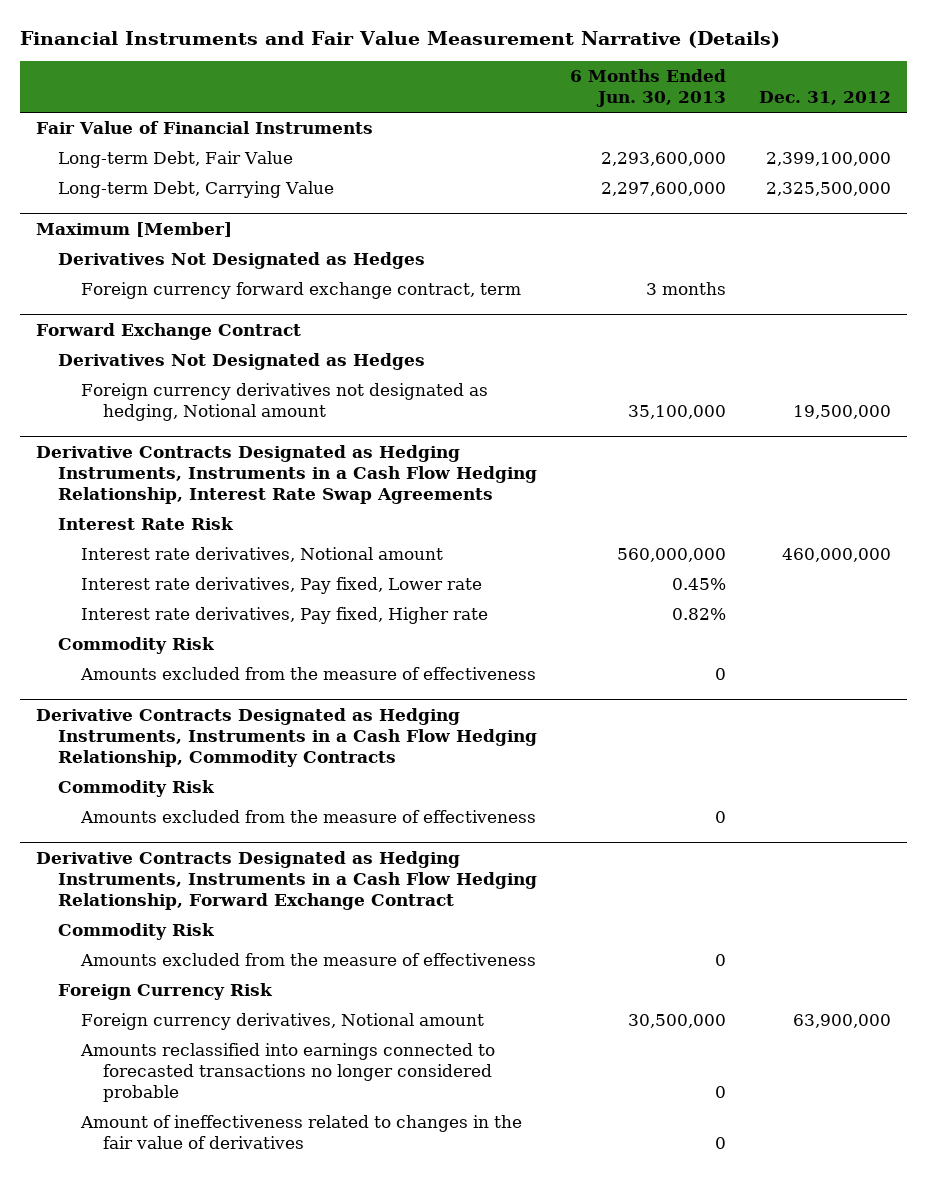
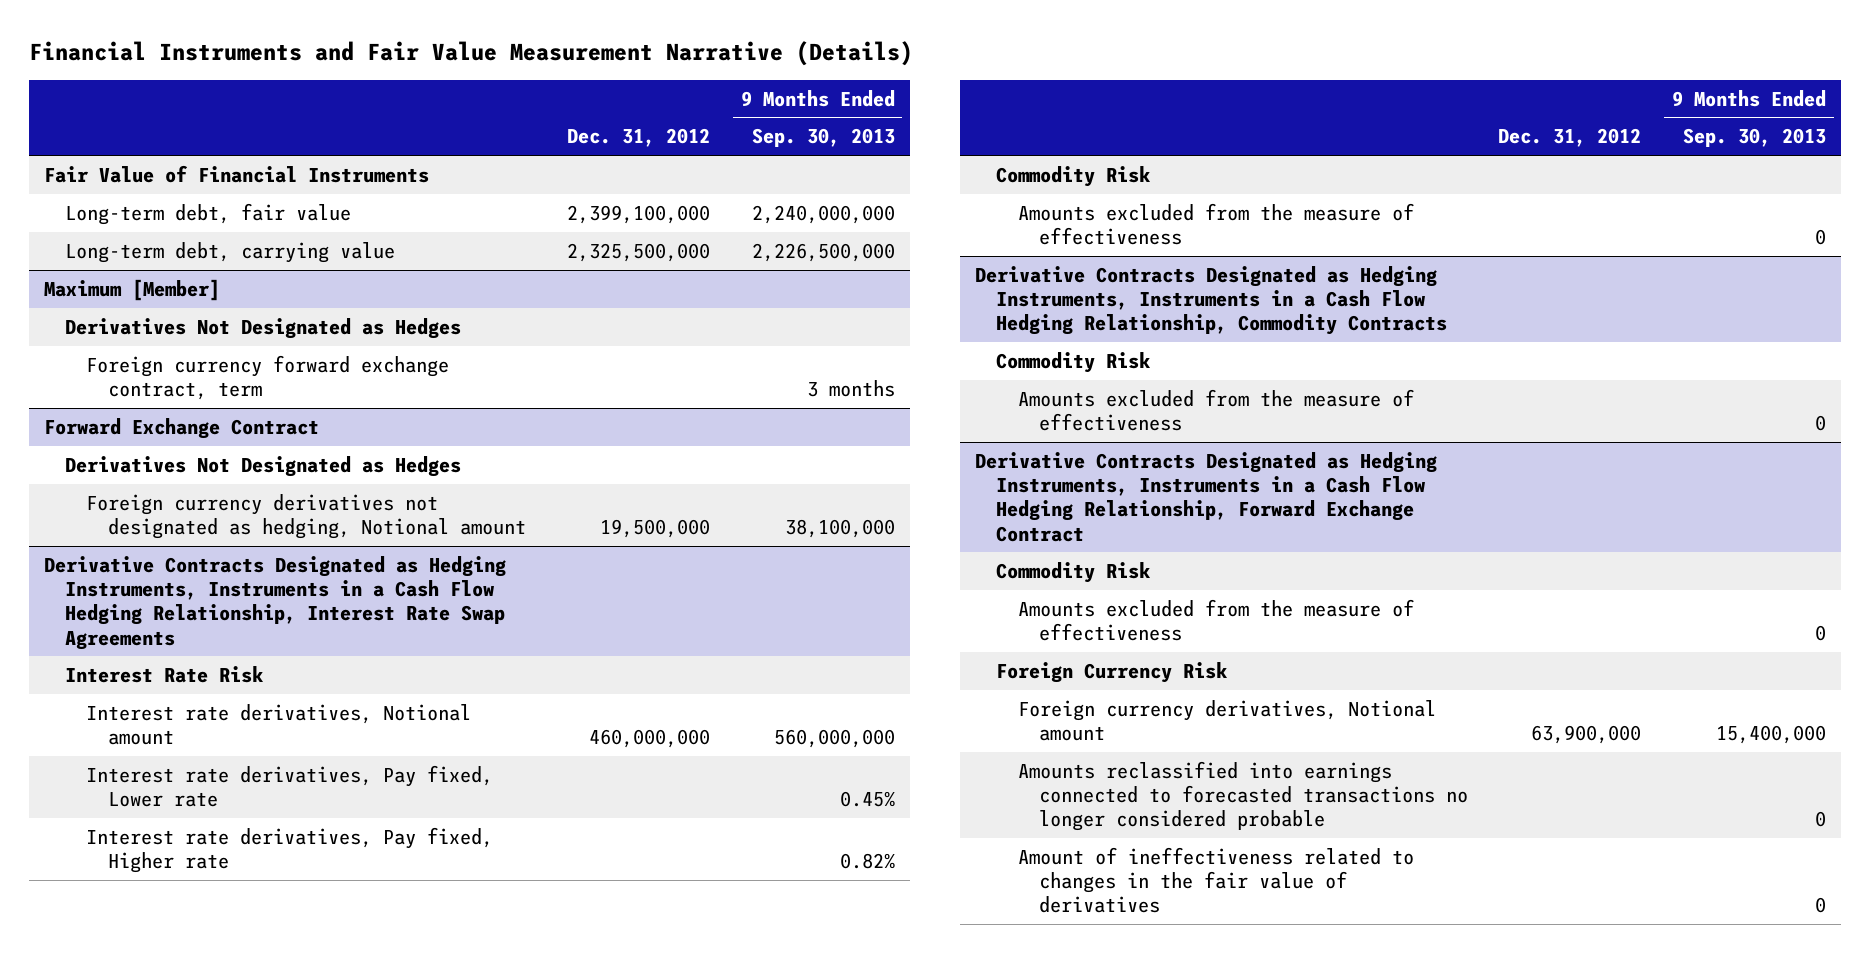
- | 6 Months Ended Jun. 30, 2013 | Dec. 31, 2012
+ | Dec. 31, 2012 | 9 Months Ended Sep. 30, 2013
- Long-term Debt, Fair Value | 2,293,600,000 | 2,399,100,000
- Long-term Debt, Carrying Value | 2,297,600,000 | 2,325,500,000
+ Long-term debt, fair value | 2,399,100,000 | 2,240,000,000
+ Long-term debt, carrying value | 2,325,500,000 | 2,226,500,000

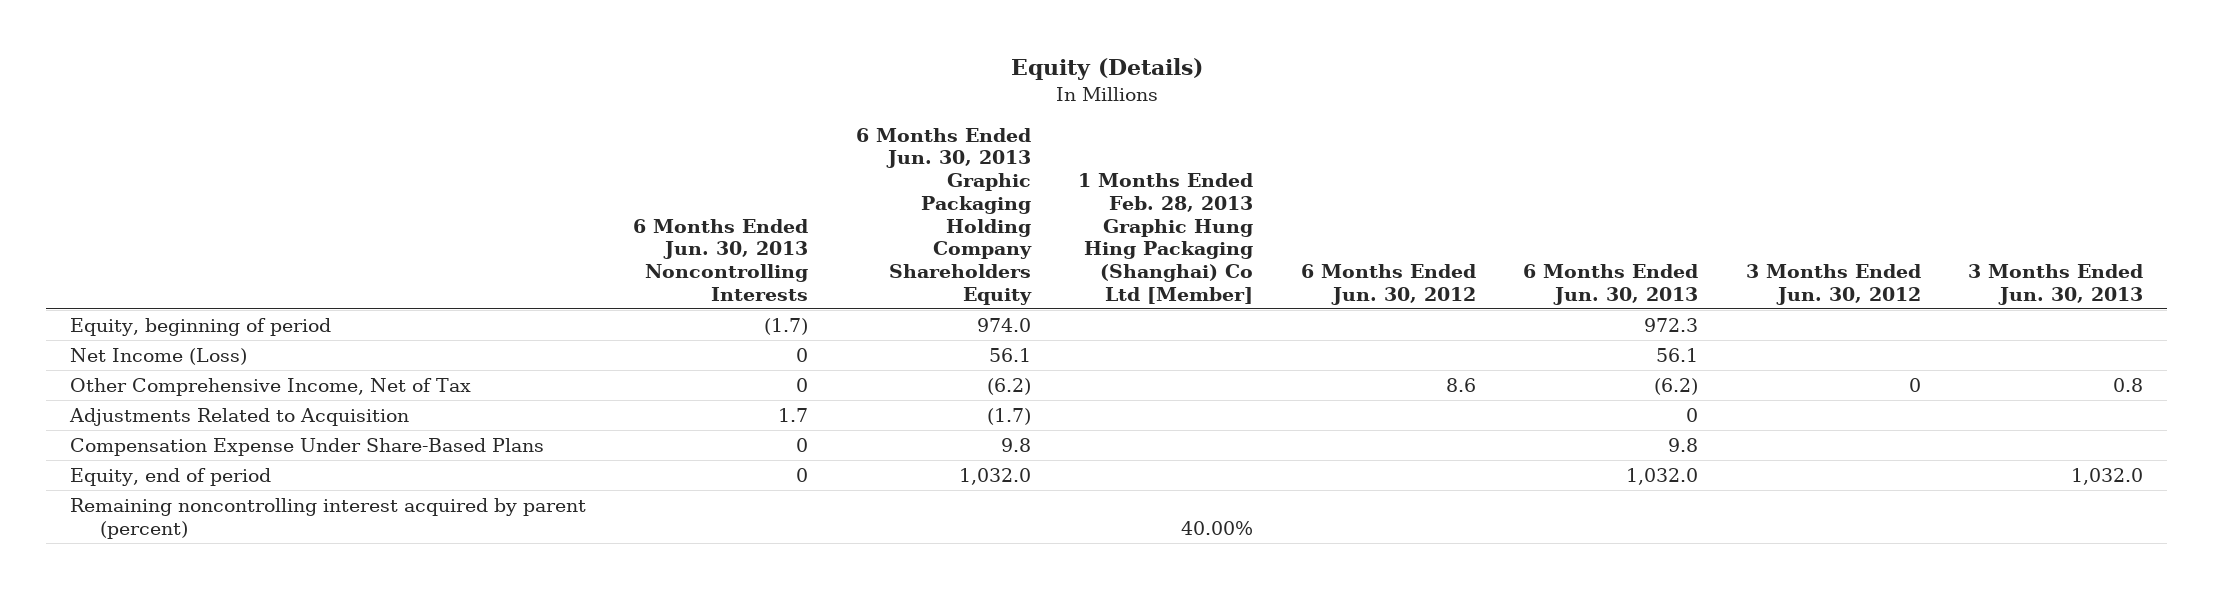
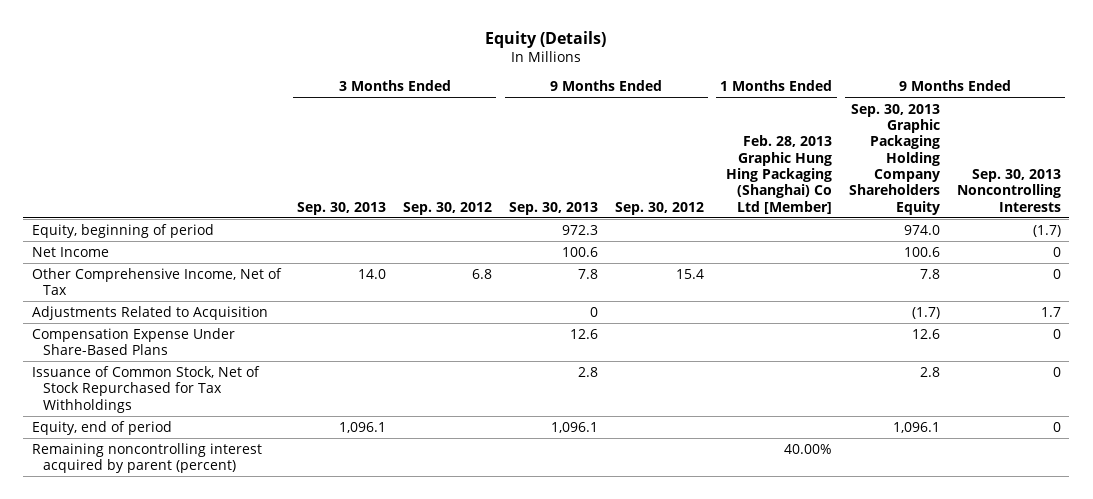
- | 6 Months Ended Jun. 30, 2013 Noncontrolling Interests | 6 Months Ended Jun. 30, 2013 Graphic Packaging Holding Company Shareholders Equity | 1 Months Ended Feb. 28, 2013 Graphic Hung Hing Packaging (Shanghai) Co Ltd [Member] | 6 Months Ended Jun. 30, 2012 | 6 Months Ended Jun. 30, 2013 | 3 Months Ended Jun. 30, 2012 | 3 Months Ended Jun. 30, 2013
+ | 3 Months Ended Sep. 30, 2013 | 3 Months Ended Sep. 30, 2012 | 9 Months Ended Sep. 30, 2013 | 9 Months Ended Sep. 30, 2012 | 1 Months Ended Feb. 28, 2013 Graphic Hung Hing Packaging (Shanghai) Co Ltd [Member] | 9 Months Ended Sep. 30, 2013 Graphic Packaging Holding Company Shareholders Equity | 9 Months Ended Sep. 30, 2013 Noncontrolling Interests
- Net Income (Loss) | 0 | 56.1 | | | 56.1 | |
+ Net Income | | | 100.6 | | | 100.6 | 0
+ Issuance of Common Stock, Net of Stock Repurchased for Tax Withholdings | | | 2.8 | | | 2.8 | 0

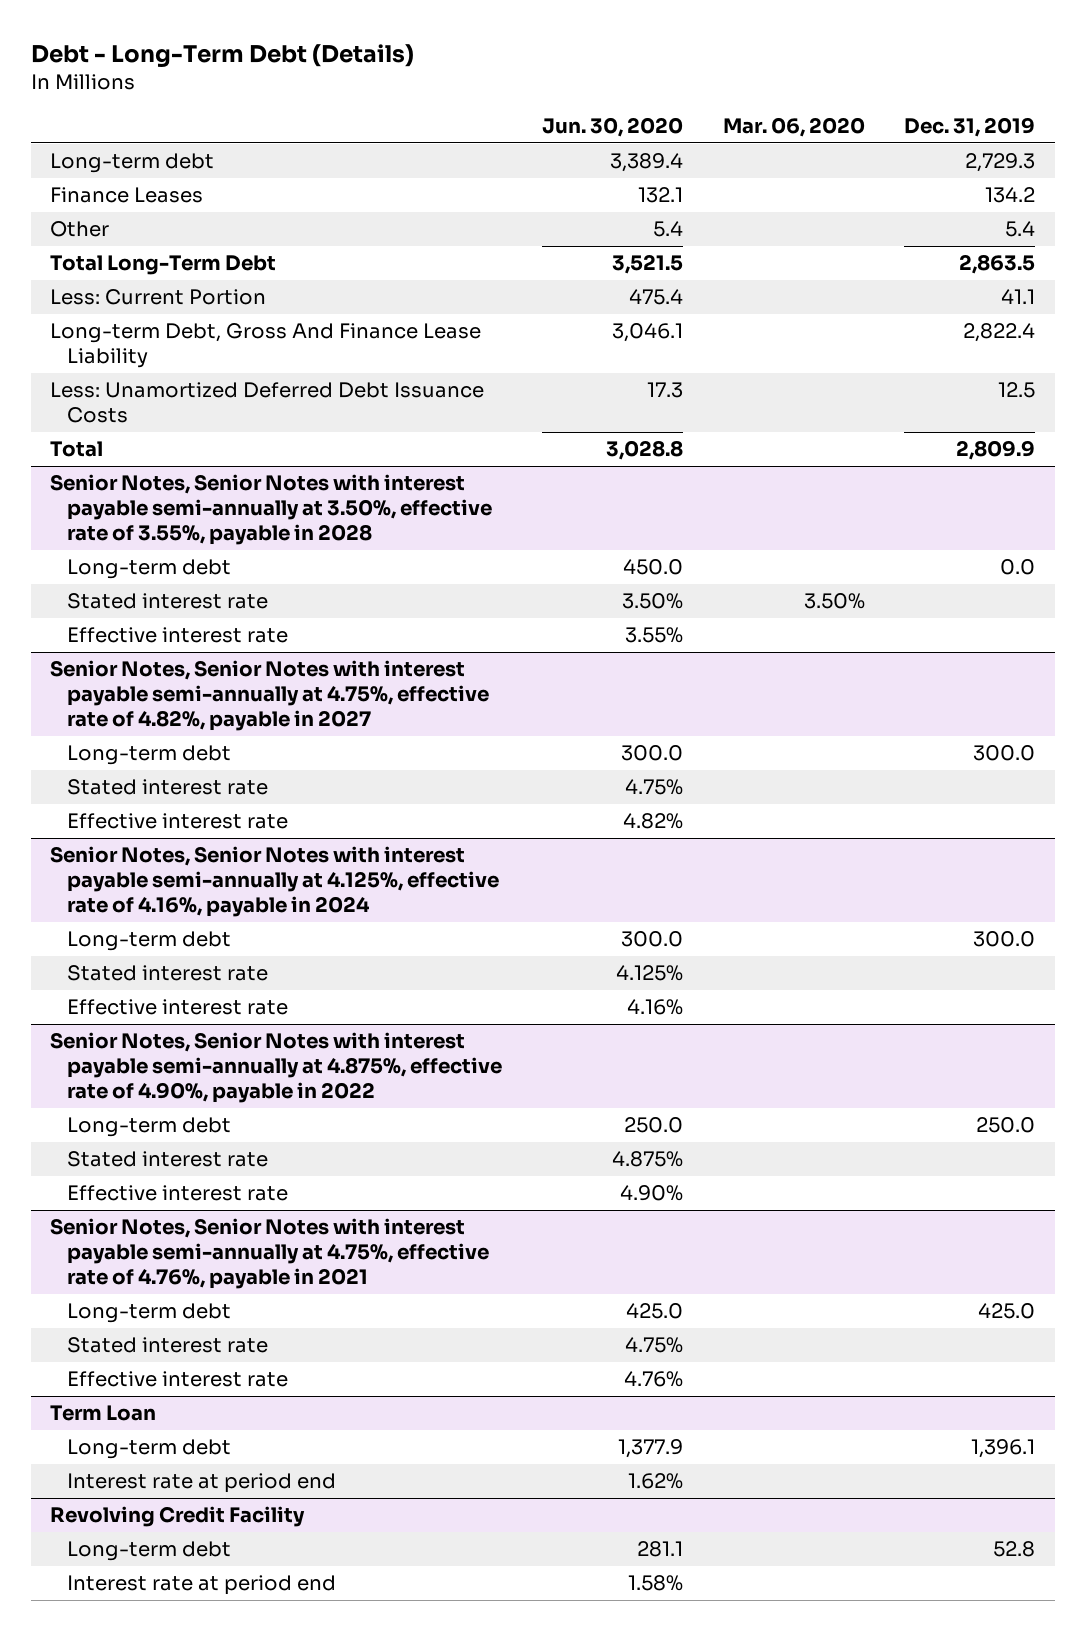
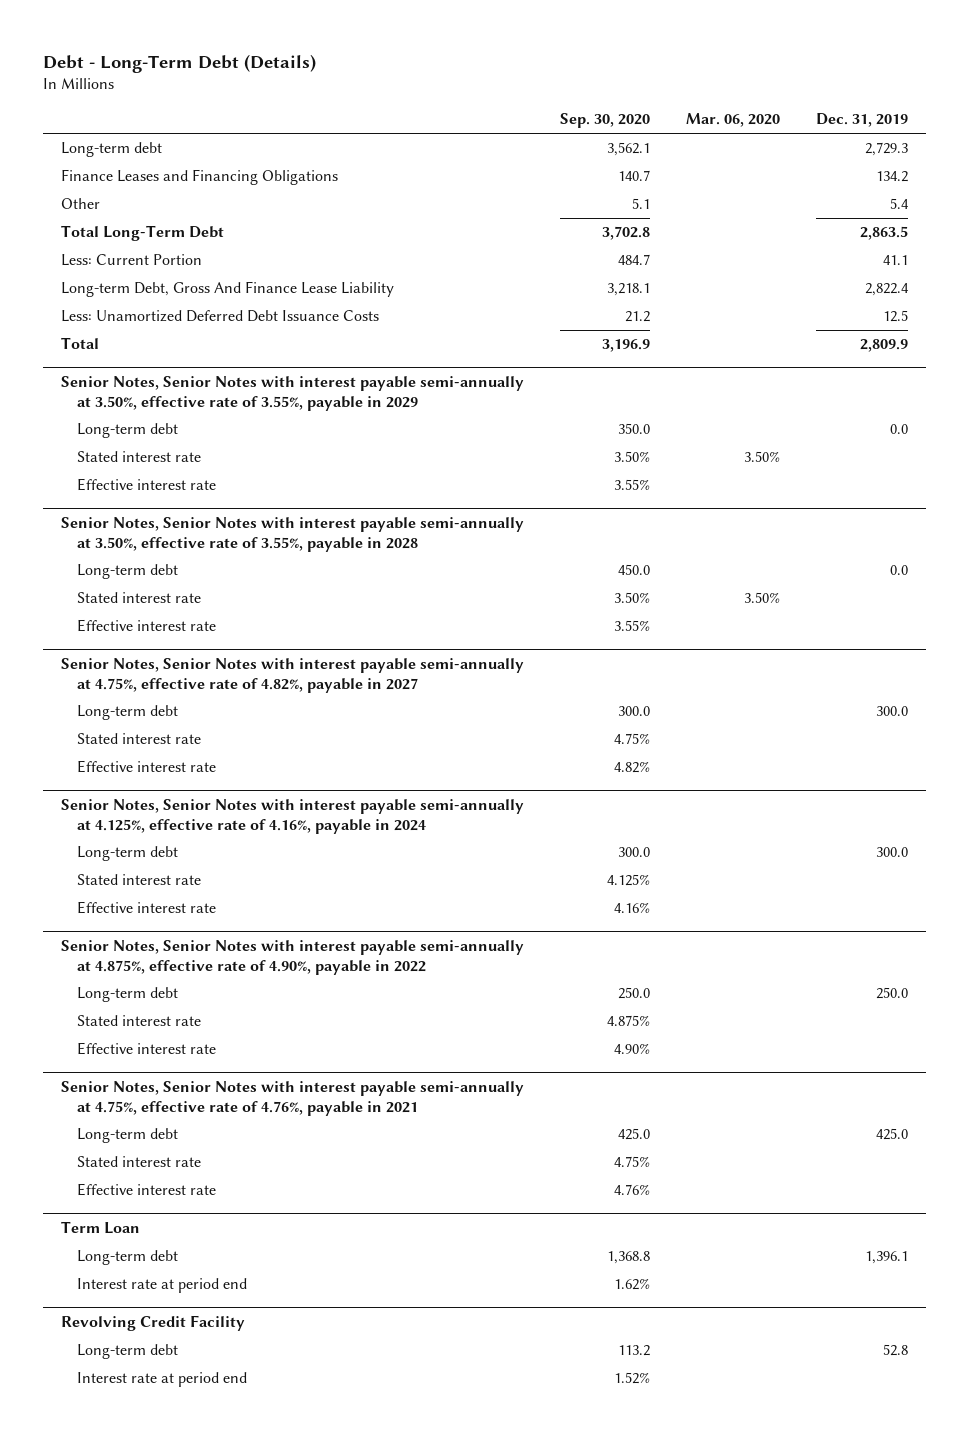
- | Jun. 30, 2020 | Mar. 06, 2020 | Dec. 31, 2019
+ | Sep. 30, 2020 | Mar. 06, 2020 | Dec. 31, 2019
- Finance Leases | 132.1 | | 134.2
+ Finance Leases and Financing Obligations | 140.7 | | 134.2
+ Senior Notes, Senior Notes with interest payable semi-annually at 3.50%, effective rate of 3.55%, payable in 2029
+ Long-term debt | 350.0 | | 0.0
+ Stated interest rate | 3.50% | 3.50% |
+ Effective interest rate | 3.55% | |

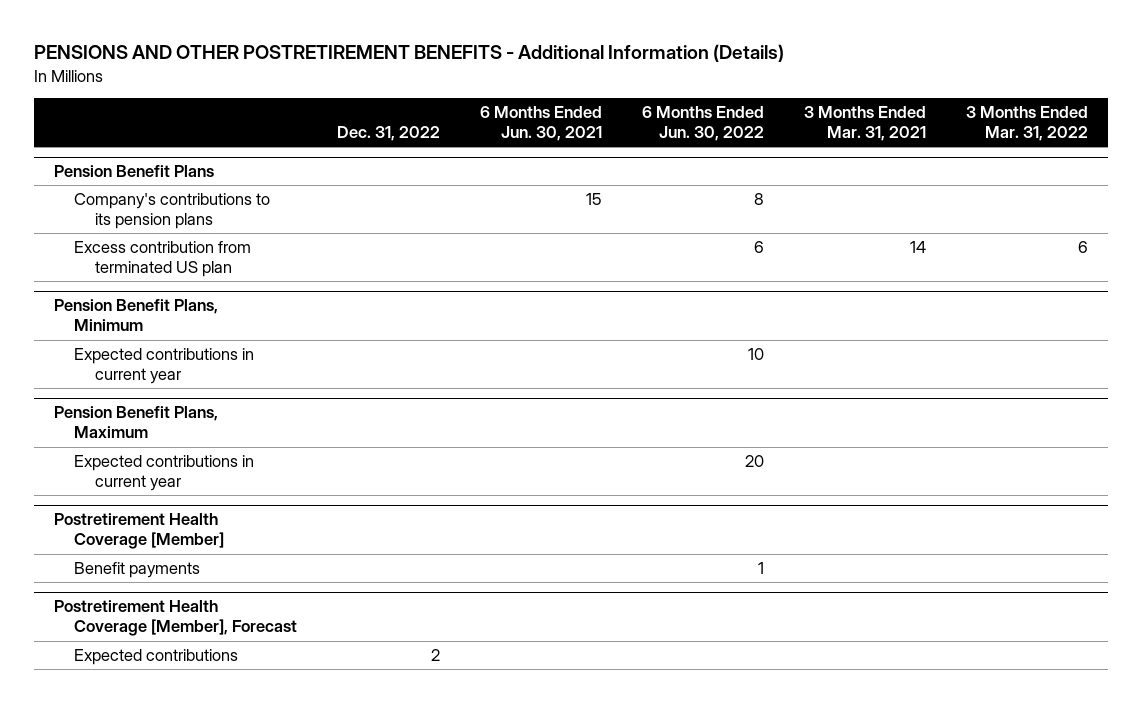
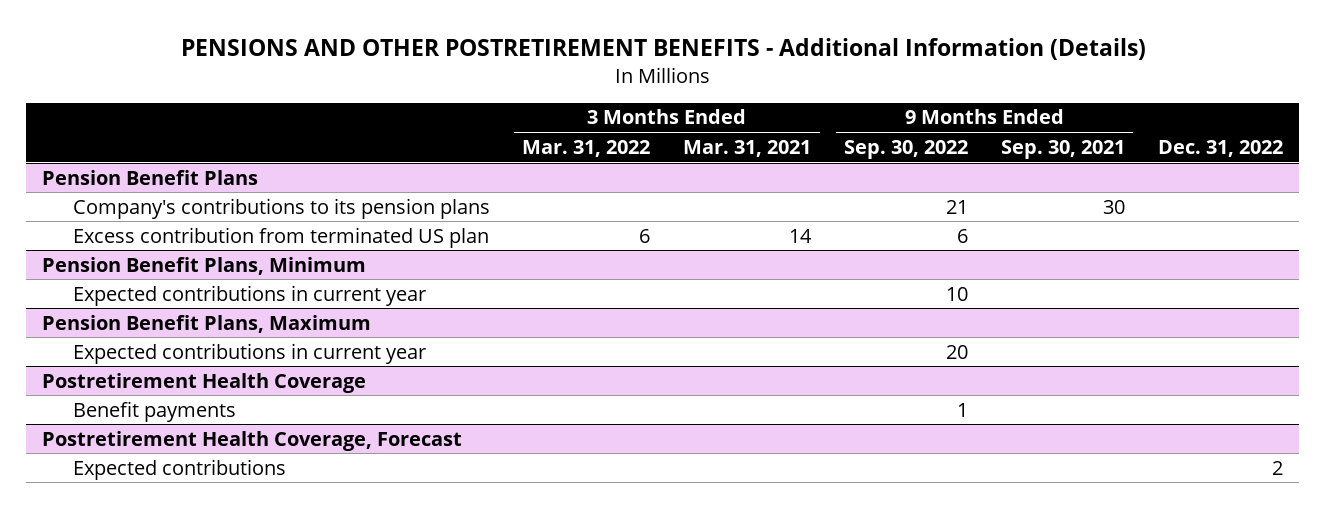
- | Dec. 31, 2022 | 6 Months Ended Jun. 30, 2021 | 6 Months Ended Jun. 30, 2022 | 3 Months Ended Mar. 31, 2021 | 3 Months Ended Mar. 31, 2022
+ | 3 Months Ended Mar. 31, 2022 | 3 Months Ended Mar. 31, 2021 | 9 Months Ended Sep. 30, 2022 | 9 Months Ended Sep. 30, 2021 | Dec. 31, 2022
- Postretirement Health Coverage [Member]
+ Postretirement Health Coverage
- Postretirement Health Coverage [Member], Forecast
+ Postretirement Health Coverage, Forecast

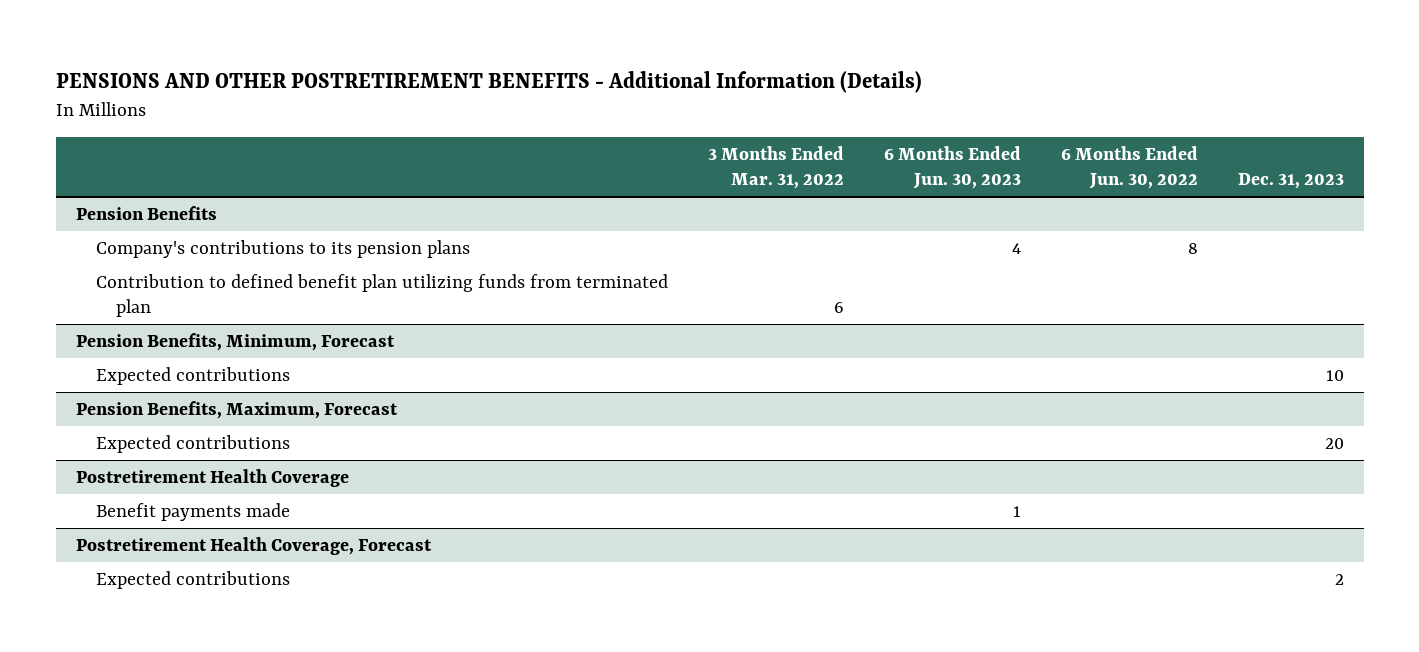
- | 3 Months Ended Mar. 31, 2022 | 3 Months Ended Mar. 31, 2021 | 9 Months Ended Sep. 30, 2022 | 9 Months Ended Sep. 30, 2021 | Dec. 31, 2022
+ | 3 Months Ended Mar. 31, 2022 | 6 Months Ended Jun. 30, 2023 | 6 Months Ended Jun. 30, 2022 | Dec. 31, 2023
- Pension Benefit Plans
+ Pension Benefits
- Excess contribution from terminated US plan | 6 | 14 | 6 | |
- Pension Benefit Plans, Minimum
- Expected contributions in current year | | | 10 | |
- Pension Benefit Plans, Maximum
- Expected contributions in current year | | | 20 | |
+ Contribution to defined benefit plan utilizing funds from terminated plan | 6 | | |
+ Pension Benefits, Minimum, Forecast
+ Expected contributions | | | | 10
+ Pension Benefits, Maximum, Forecast
+ Expected contributions | | | | 20
@ Postretirement Health Coverage
- Benefit payments | | | 1 | |
+ Benefit payments made | | 1 | |

